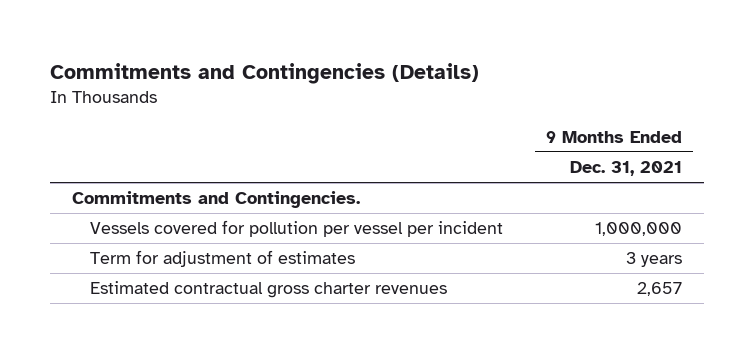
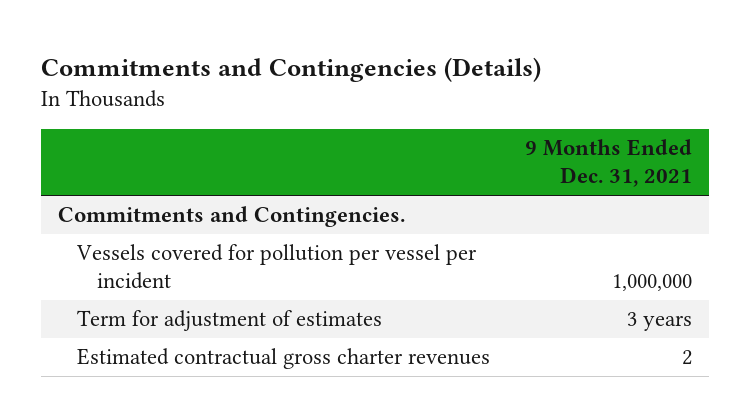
- Estimated contractual gross charter revenues | 2,657
+ Estimated contractual gross charter revenues | 2

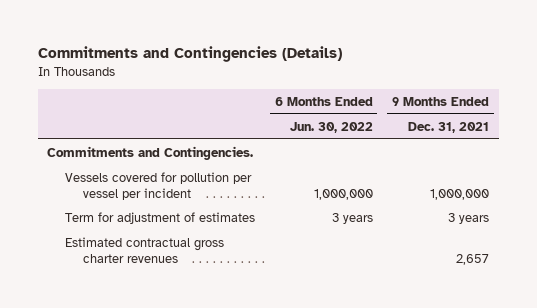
- | 9 Months Ended Dec. 31, 2021
+ | 6 Months Ended Jun. 30, 2022 | 9 Months Ended Dec. 31, 2021
- Estimated contractual gross charter revenues | 2
+ Estimated contractual gross charter revenues | | 2,657

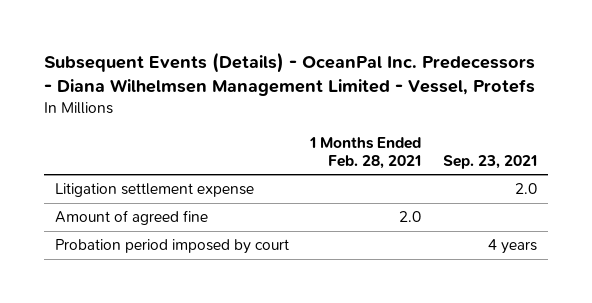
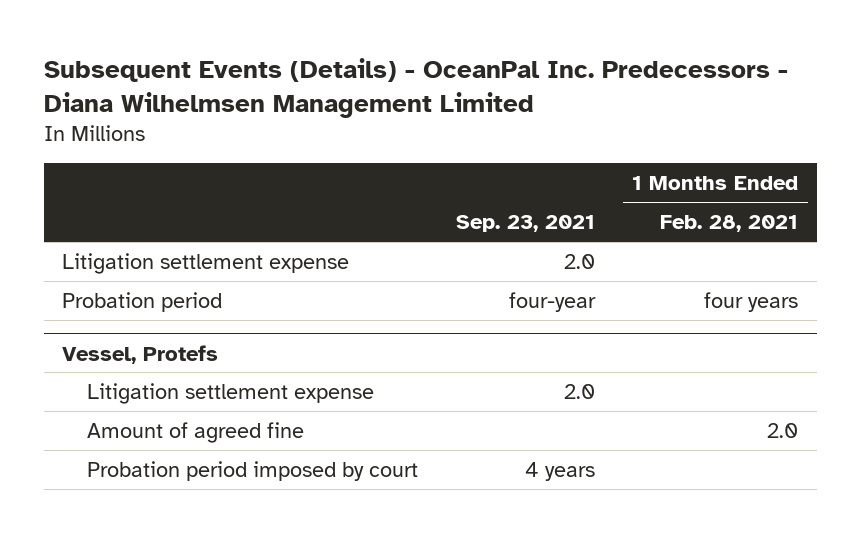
- Subsequent Events (Details) - OceanPal Inc. Predecessors - Diana Wilhelmsen Management Limited - Vessel, Protefs
+ Subsequent Events (Details) - OceanPal Inc. Predecessors - Diana Wilhelmsen Management Limited
- | 1 Months Ended Feb. 28, 2021 | Sep. 23, 2021
+ | Sep. 23, 2021 | 1 Months Ended Feb. 28, 2021
+ Probation period | four-year | four years
+ Vessel, Protefs
+ Litigation settlement expense | 2.0 |

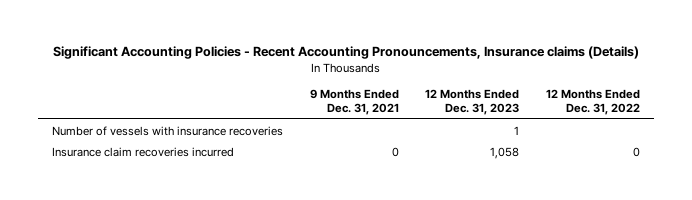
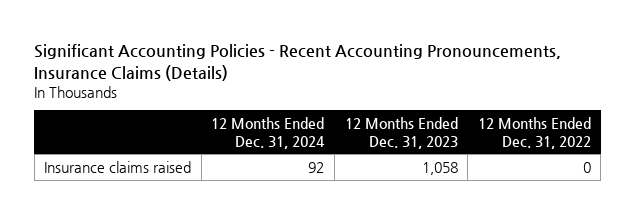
- Significant Accounting Policies - Recent Accounting Pronouncements, Insurance claims (Details)
+ Significant Accounting Policies - Recent Accounting Pronouncements, Insurance Claims (Details)
- | 9 Months Ended Dec. 31, 2021 | 12 Months Ended Dec. 31, 2023 | 12 Months Ended Dec. 31, 2022
+ | 12 Months Ended Dec. 31, 2024 | 12 Months Ended Dec. 31, 2023 | 12 Months Ended Dec. 31, 2022
- Number of vessels with insurance recoveries | | 1 |
- Insurance claim recoveries incurred | 0 | 1,058 | 0
+ Insurance claims raised | 92 | 1,058 | 0

